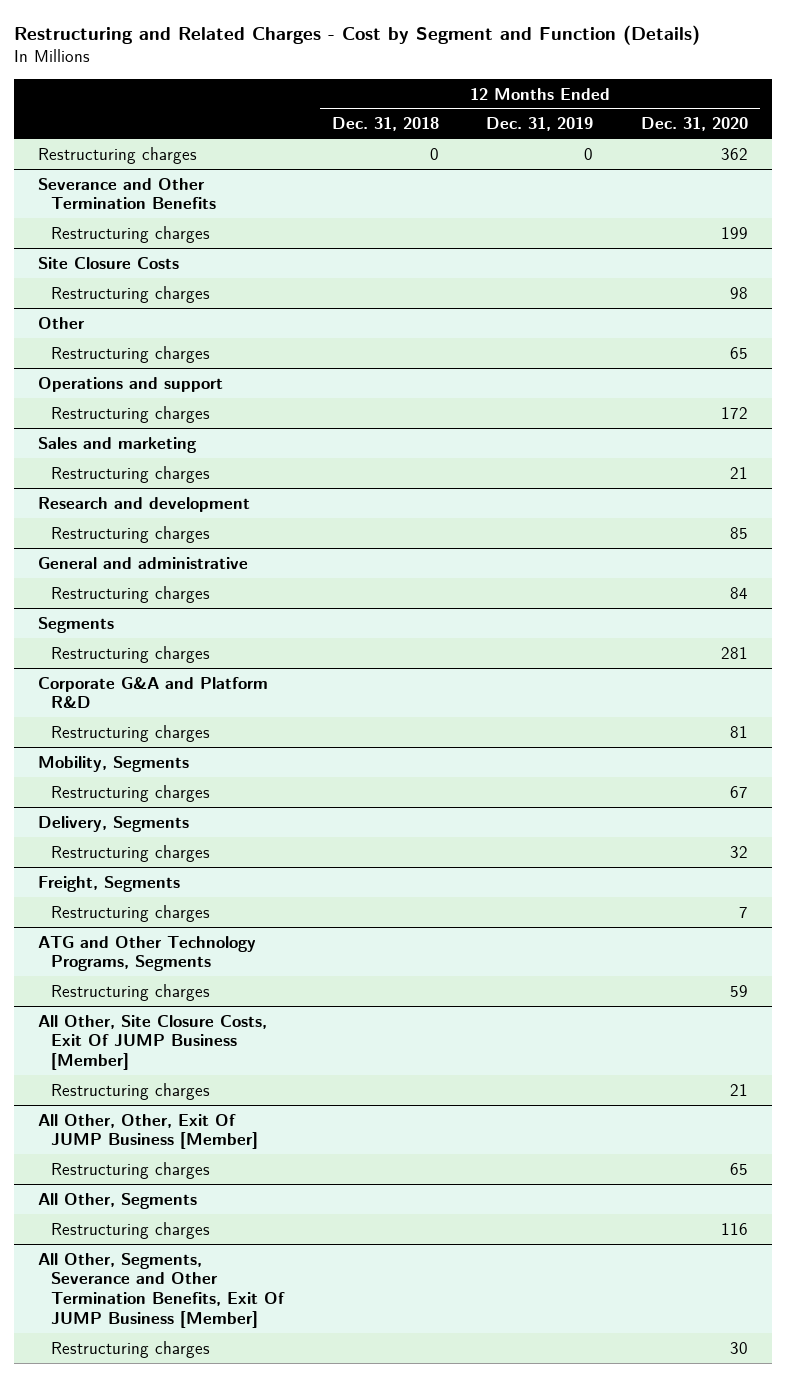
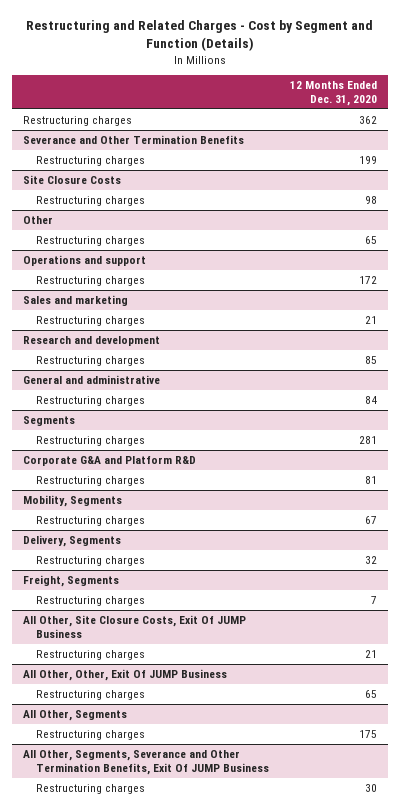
- | 12 Months Ended Dec. 31, 2018 | 12 Months Ended Dec. 31, 2019 | 12 Months Ended Dec. 31, 2020
+ | 12 Months Ended Dec. 31, 2020
- ATG and Other Technology Programs, Segments
- Restructuring charges | | | 59
- All Other, Site Closure Costs, Exit Of JUMP Business [Member]
+ All Other, Site Closure Costs, Exit Of JUMP Business
- All Other, Other, Exit Of JUMP Business [Member]
+ All Other, Other, Exit Of JUMP Business
@ All Other, Segments
- Restructuring charges | | | 116
- All Other, Segments, Severance and Other Termination Benefits, Exit Of JUMP Business [Member]
@ All Other, Segments
+ Restructuring charges | 175
+ All Other, Segments, Severance and Other Termination Benefits, Exit Of JUMP Business

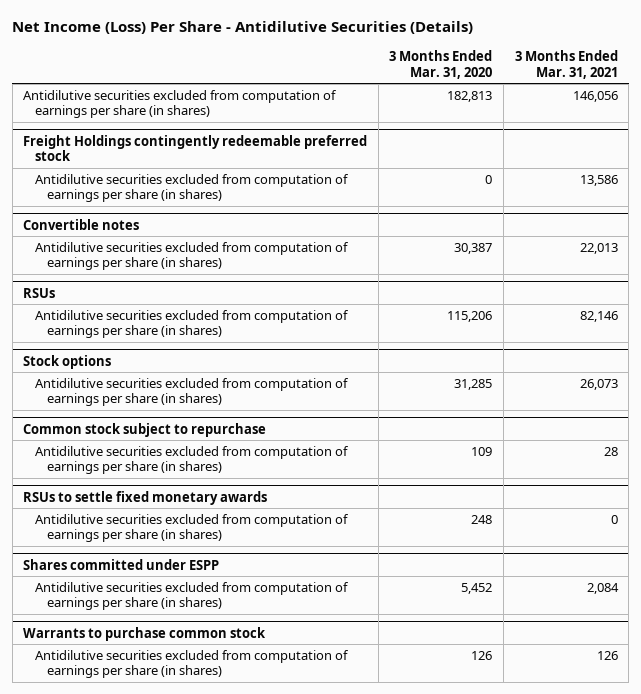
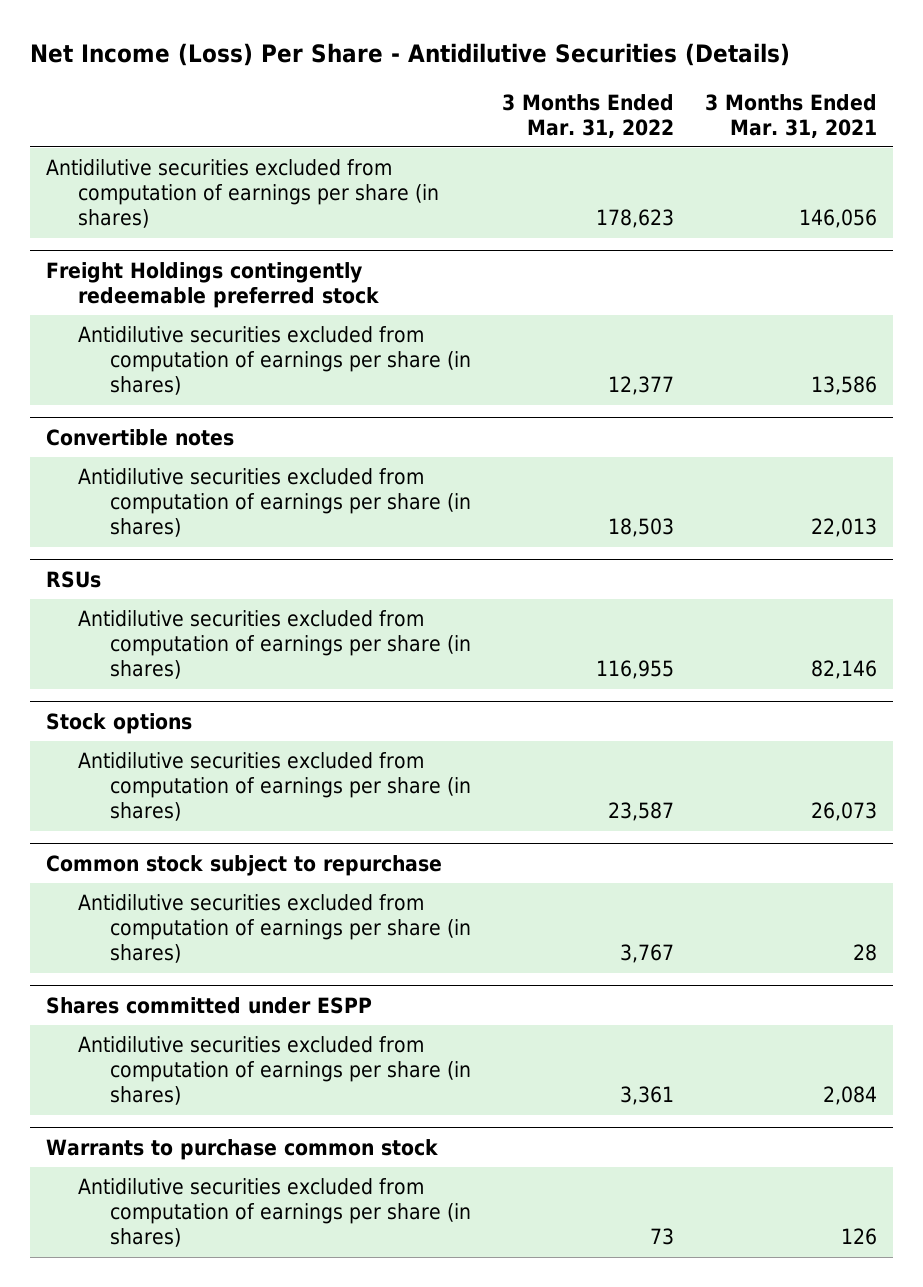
- | 3 Months Ended Mar. 31, 2020 | 3 Months Ended Mar. 31, 2021
+ | 3 Months Ended Mar. 31, 2022 | 3 Months Ended Mar. 31, 2021
- RSUs to settle fixed monetary awards
- Antidilutive securities excluded from computation of earnings per share (in shares) | 248 | 0

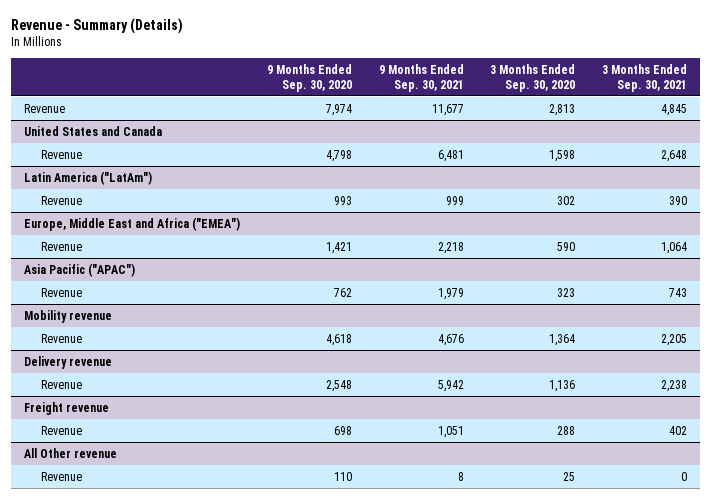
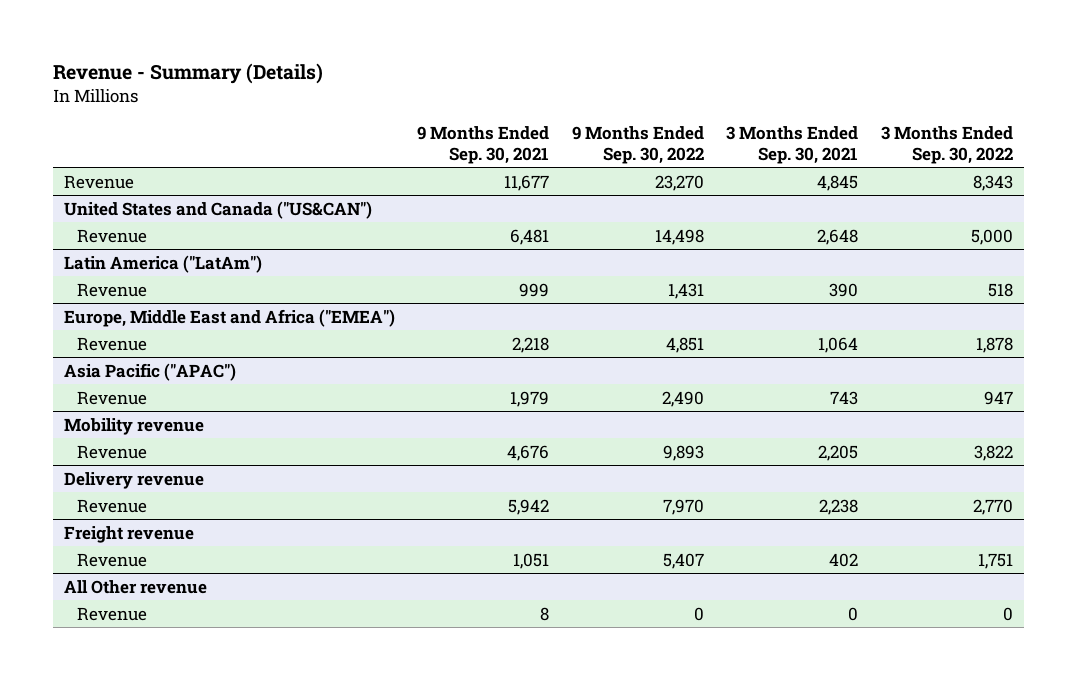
- | 9 Months Ended Sep. 30, 2020 | 9 Months Ended Sep. 30, 2021 | 3 Months Ended Sep. 30, 2020 | 3 Months Ended Sep. 30, 2021
+ | 9 Months Ended Sep. 30, 2021 | 9 Months Ended Sep. 30, 2022 | 3 Months Ended Sep. 30, 2021 | 3 Months Ended Sep. 30, 2022
- United States and Canada
+ United States and Canada ("US&CAN")

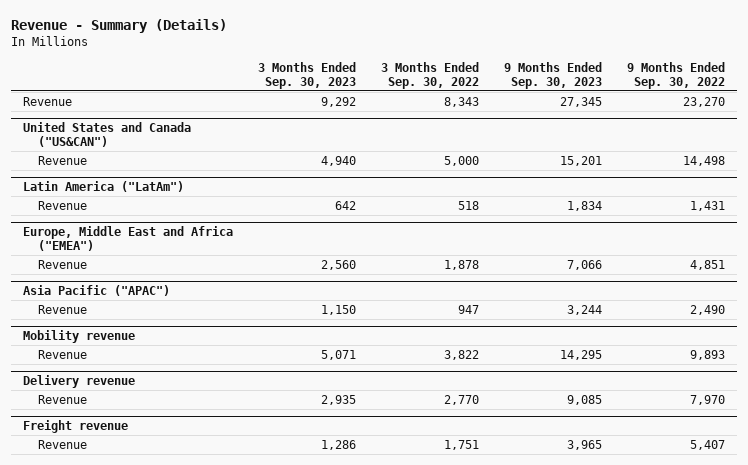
- | 9 Months Ended Sep. 30, 2021 | 9 Months Ended Sep. 30, 2022 | 3 Months Ended Sep. 30, 2021 | 3 Months Ended Sep. 30, 2022
+ | 3 Months Ended Sep. 30, 2023 | 3 Months Ended Sep. 30, 2022 | 9 Months Ended Sep. 30, 2023 | 9 Months Ended Sep. 30, 2022
- All Other revenue
- Revenue | 8 | 0 | 0 | 0

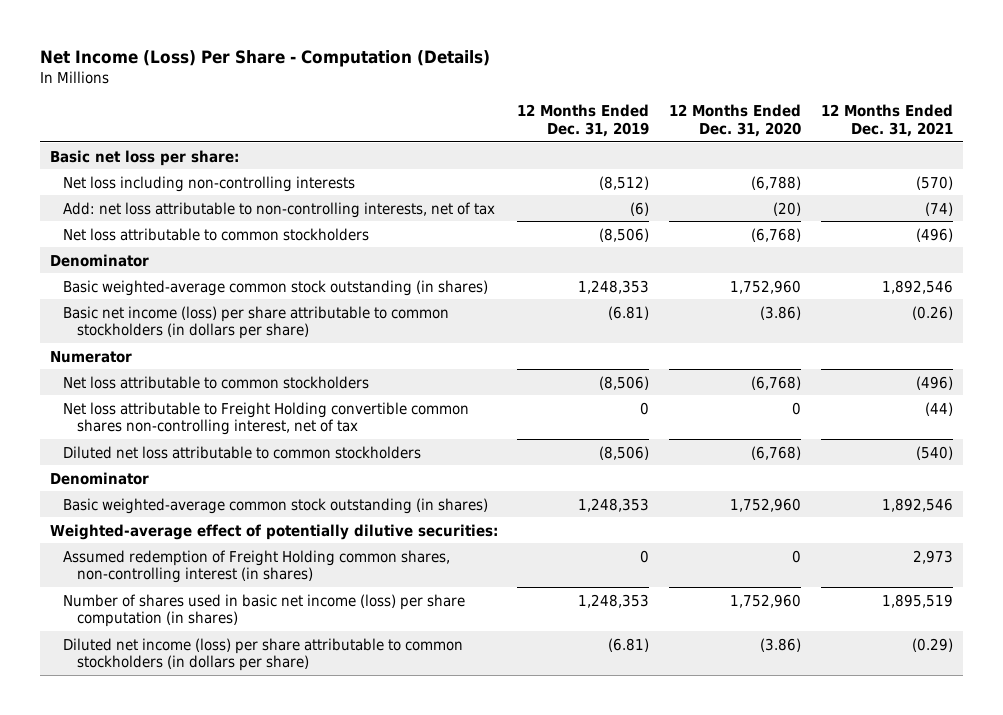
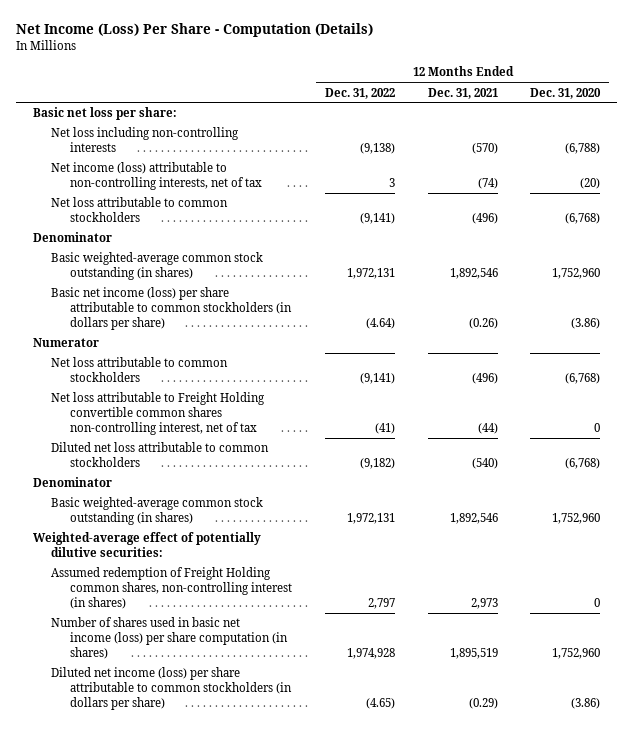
- | 12 Months Ended Dec. 31, 2019 | 12 Months Ended Dec. 31, 2020 | 12 Months Ended Dec. 31, 2021
+ | 12 Months Ended Dec. 31, 2022 | 12 Months Ended Dec. 31, 2021 | 12 Months Ended Dec. 31, 2020
- Add: net loss attributable to non-controlling interests, net of tax | (6) | (20) | (74)
+ Net income (loss) attributable to non-controlling interests, net of tax | 3 | (74) | (20)

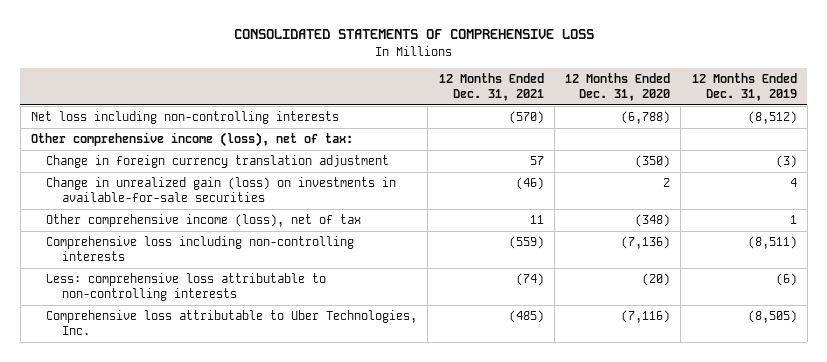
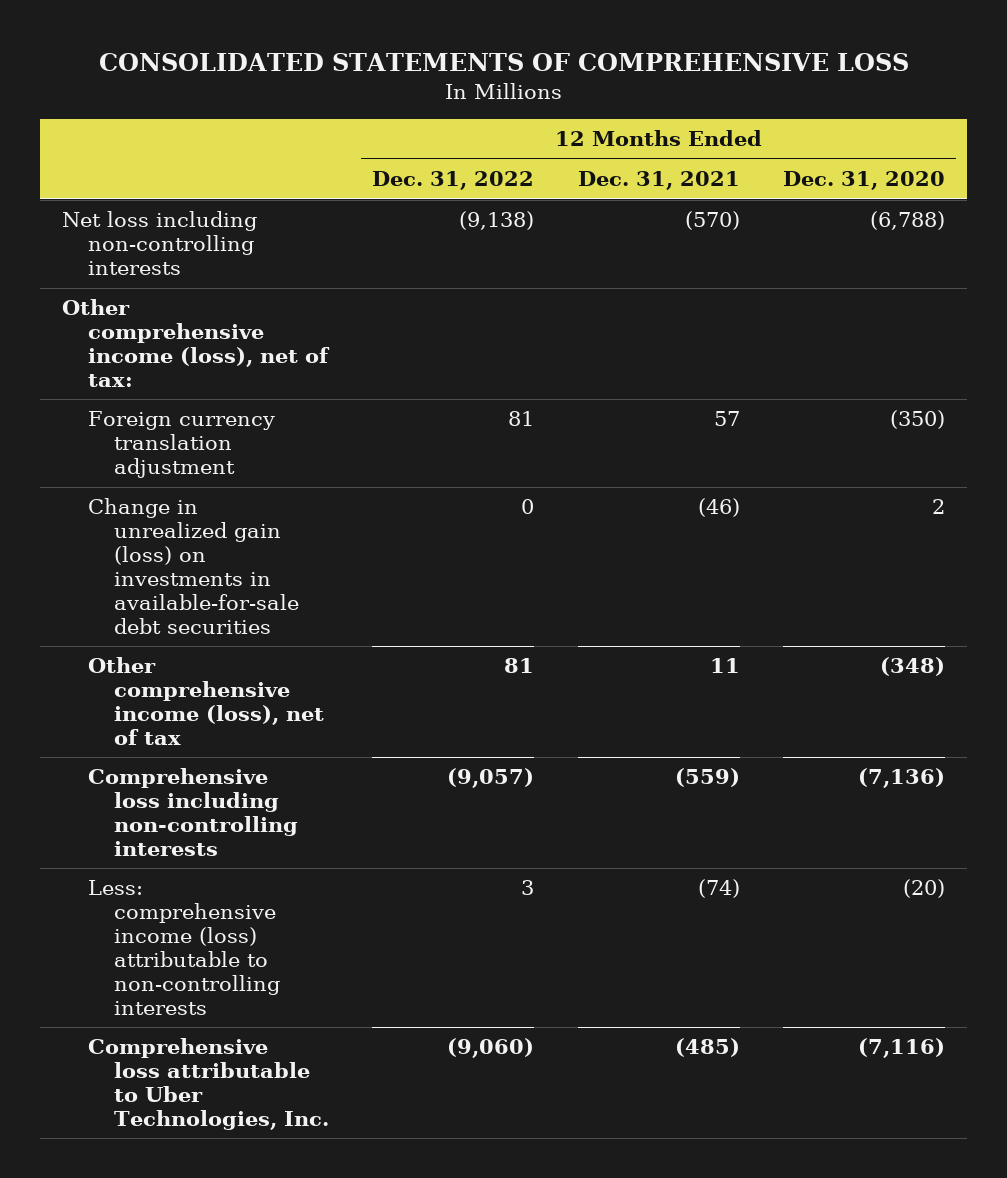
- | 12 Months Ended Dec. 31, 2021 | 12 Months Ended Dec. 31, 2020 | 12 Months Ended Dec. 31, 2019
+ | 12 Months Ended Dec. 31, 2022 | 12 Months Ended Dec. 31, 2021 | 12 Months Ended Dec. 31, 2020
- Change in foreign currency translation adjustment | 57 | (350) | (3)
- Change in unrealized gain (loss) on investments in available-for-sale securities | (46) | 2 | 4
+ Foreign currency translation adjustment | 81 | 57 | (350)
+ Change in unrealized gain (loss) on investments in available-for-sale debt securities | 0 | (46) | 2
- Less: comprehensive loss attributable to non-controlling interests | (74) | (20) | (6)
+ Less: comprehensive income (loss) attributable to non-controlling interests | 3 | (74) | (20)

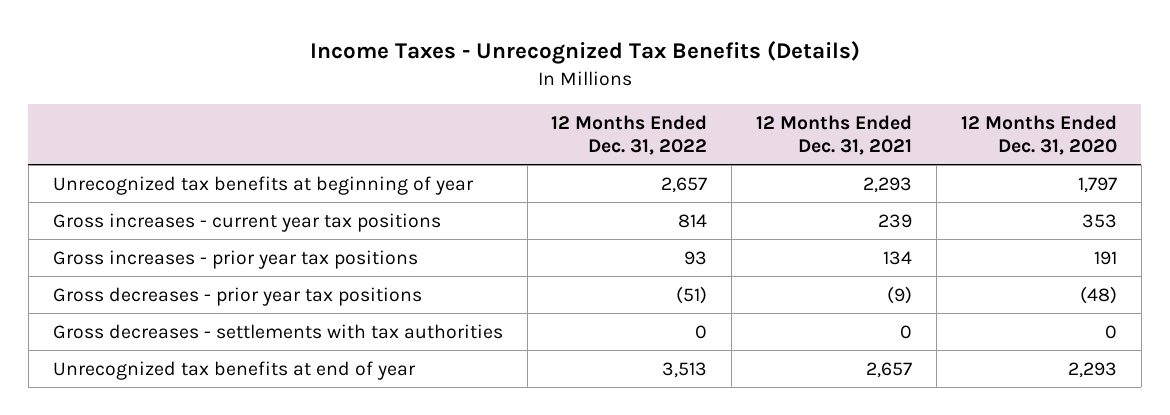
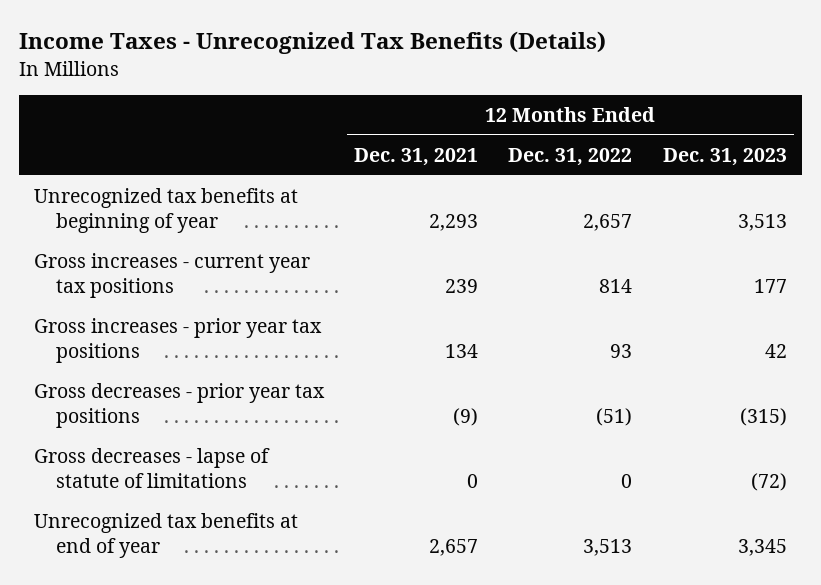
- | 12 Months Ended Dec. 31, 2022 | 12 Months Ended Dec. 31, 2021 | 12 Months Ended Dec. 31, 2020
+ | 12 Months Ended Dec. 31, 2021 | 12 Months Ended Dec. 31, 2022 | 12 Months Ended Dec. 31, 2023
- Gross decreases - settlements with tax authorities | 0 | 0 | 0
+ Gross decreases - lapse of statute of limitations | 0 | 0 | (72)

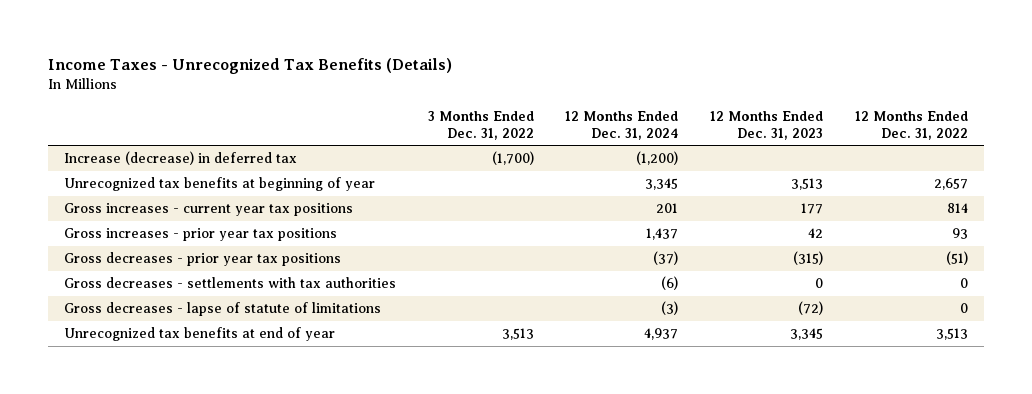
- | 12 Months Ended Dec. 31, 2021 | 12 Months Ended Dec. 31, 2022 | 12 Months Ended Dec. 31, 2023
+ | 3 Months Ended Dec. 31, 2022 | 12 Months Ended Dec. 31, 2024 | 12 Months Ended Dec. 31, 2023 | 12 Months Ended Dec. 31, 2022
+ Increase (decrease) in deferred tax | (1,700) | (1,200) | |
+ Gross decreases - settlements with tax authorities | | (6) | 0 | 0

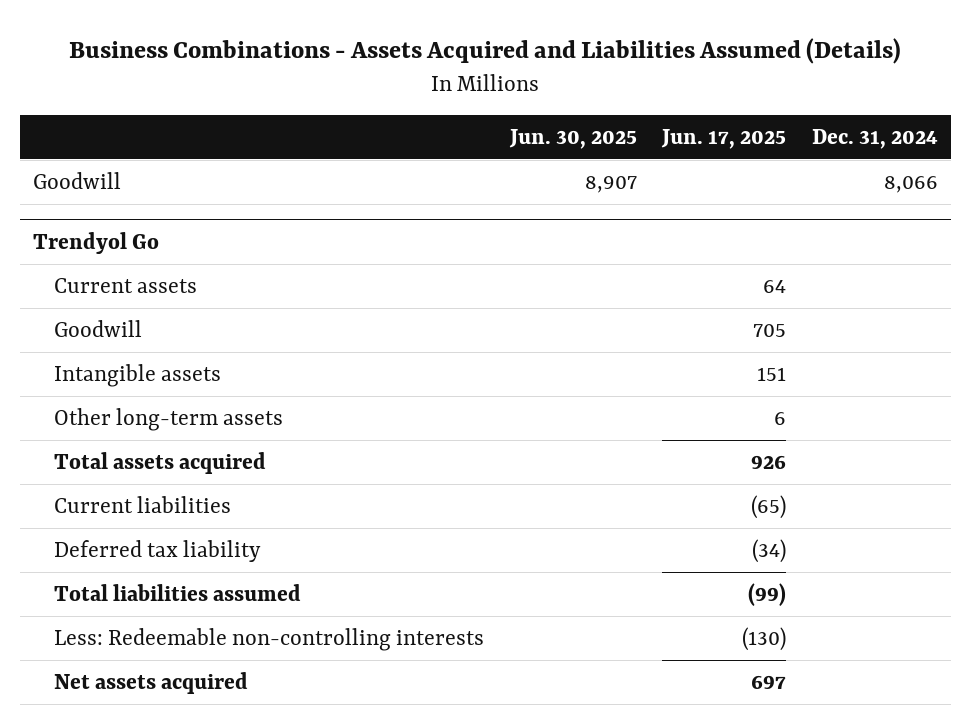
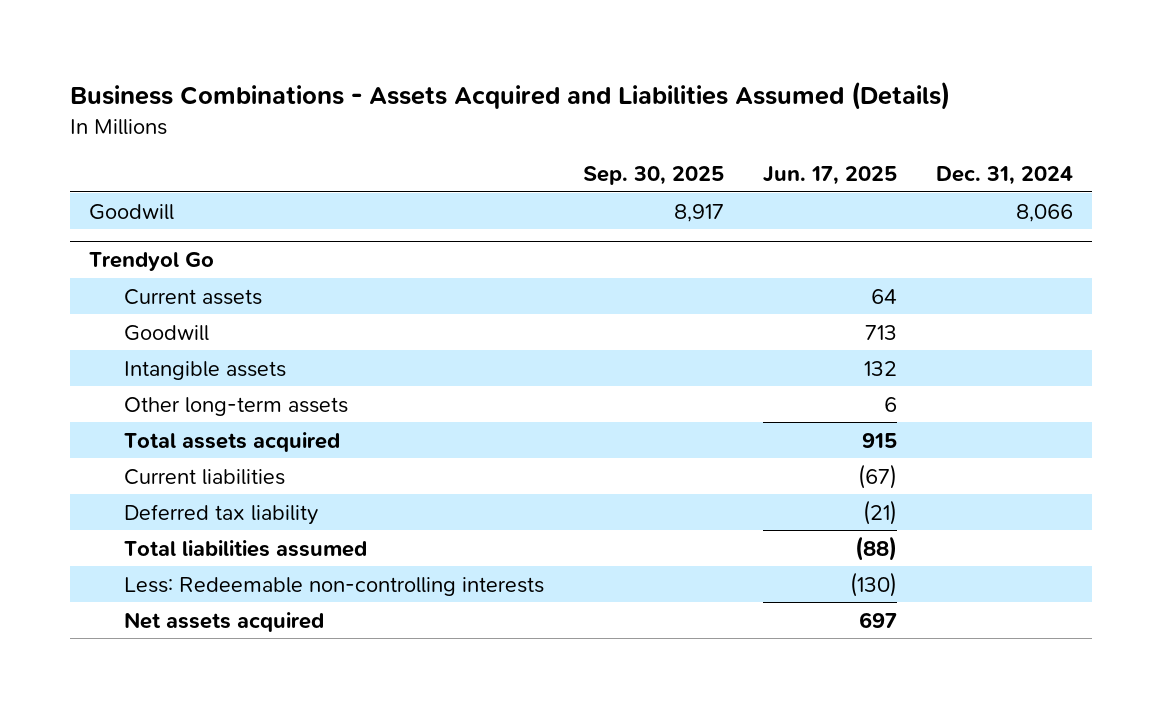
- | Jun. 30, 2025 | Jun. 17, 2025 | Dec. 31, 2024
+ | Sep. 30, 2025 | Jun. 17, 2025 | Dec. 31, 2024
@ Trendyol Go
- Goodwill | | 705 |
- Intangible assets | | 151 |
+ Goodwill | | 713 |
+ Intangible assets | | 132 |
- Total assets acquired | | 926 |
- Current liabilities | | (65) |
- Deferred tax liability | | (34) |
- Total liabilities assumed | | (99) |
+ Total assets acquired | | 915 |
+ Current liabilities | | (67) |
+ Deferred tax liability | | (21) |
+ Total liabilities assumed | | (88) |

